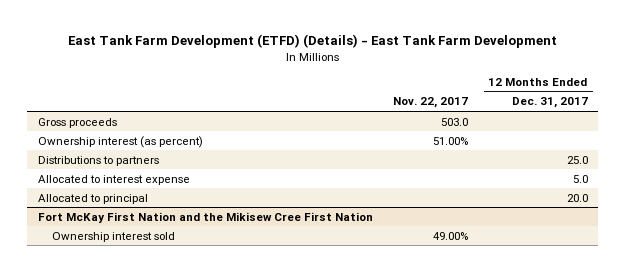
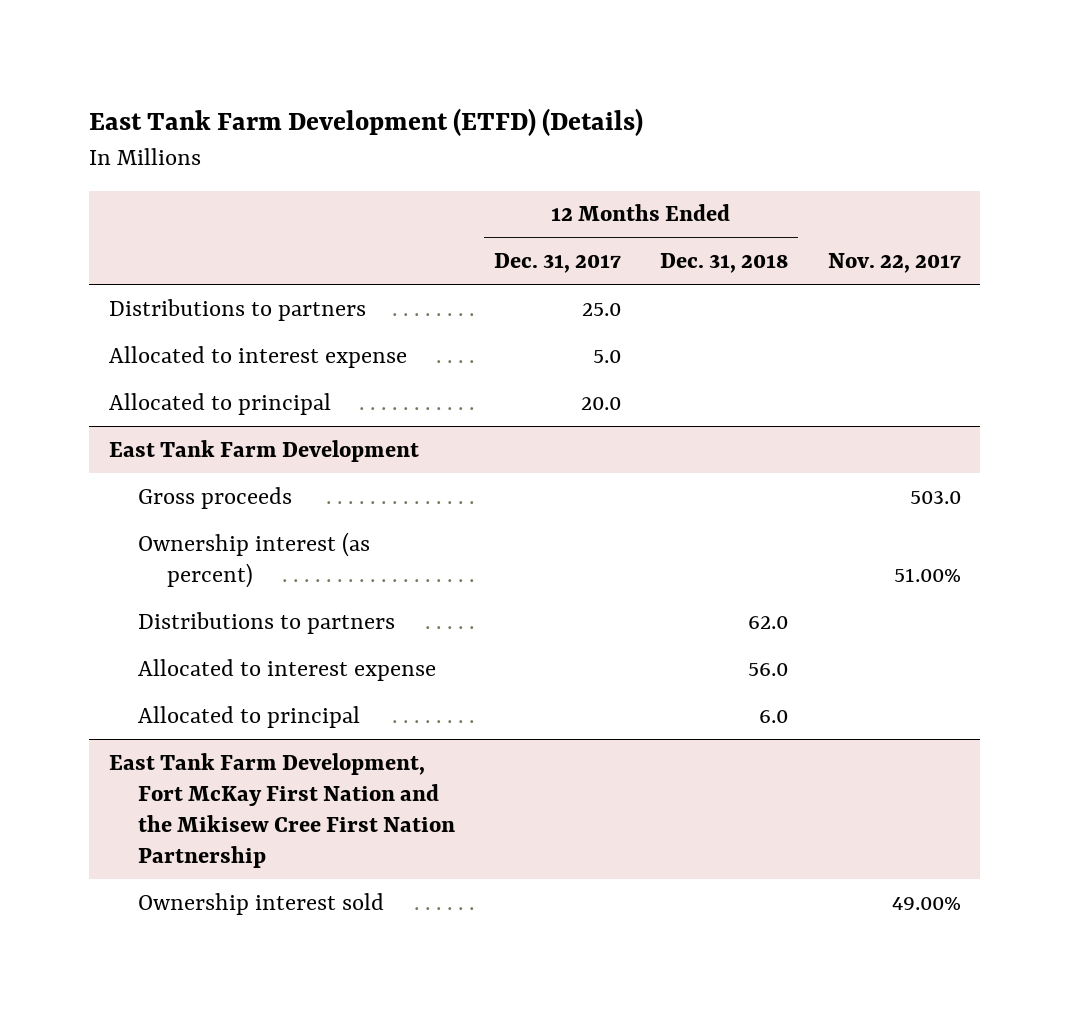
- East Tank Farm Development (ETFD) (Details) - East Tank Farm Development
+ East Tank Farm Development (ETFD) (Details)
- | Nov. 22, 2017 | 12 Months Ended Dec. 31, 2017
+ | 12 Months Ended Dec. 31, 2017 | 12 Months Ended Dec. 31, 2018 | Nov. 22, 2017
- Gross proceeds | 503.0 |
- Ownership interest (as percent) | 51.00% |
- Fort McKay First Nation and the Mikisew Cree First Nation
- Ownership interest sold | 49.00% |
+ East Tank Farm Development
+ Gross proceeds | | | 503.0
+ Ownership interest (as percent) | | | 51.00%
+ Distributions to partners | | 62.0 |
+ Allocated to interest expense | | 56.0 |
+ Allocated to principal | | 6.0 |
+ East Tank Farm Development, Fort McKay First Nation and the Mikisew Cree First Nation Partnership
+ Ownership interest sold | | | 49.00%

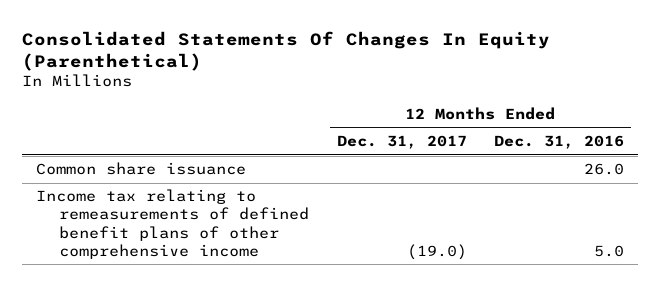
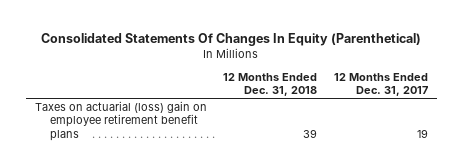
- | 12 Months Ended Dec. 31, 2017 | 12 Months Ended Dec. 31, 2016
+ | 12 Months Ended Dec. 31, 2018 | 12 Months Ended Dec. 31, 2017
- Common share issuance | | 26.0
- Income tax relating to remeasurements of defined benefit plans of other comprehensive income | (19.0) | 5.0
+ Taxes on actuarial (loss) gain on employee retirement benefit plans | 39 | 19

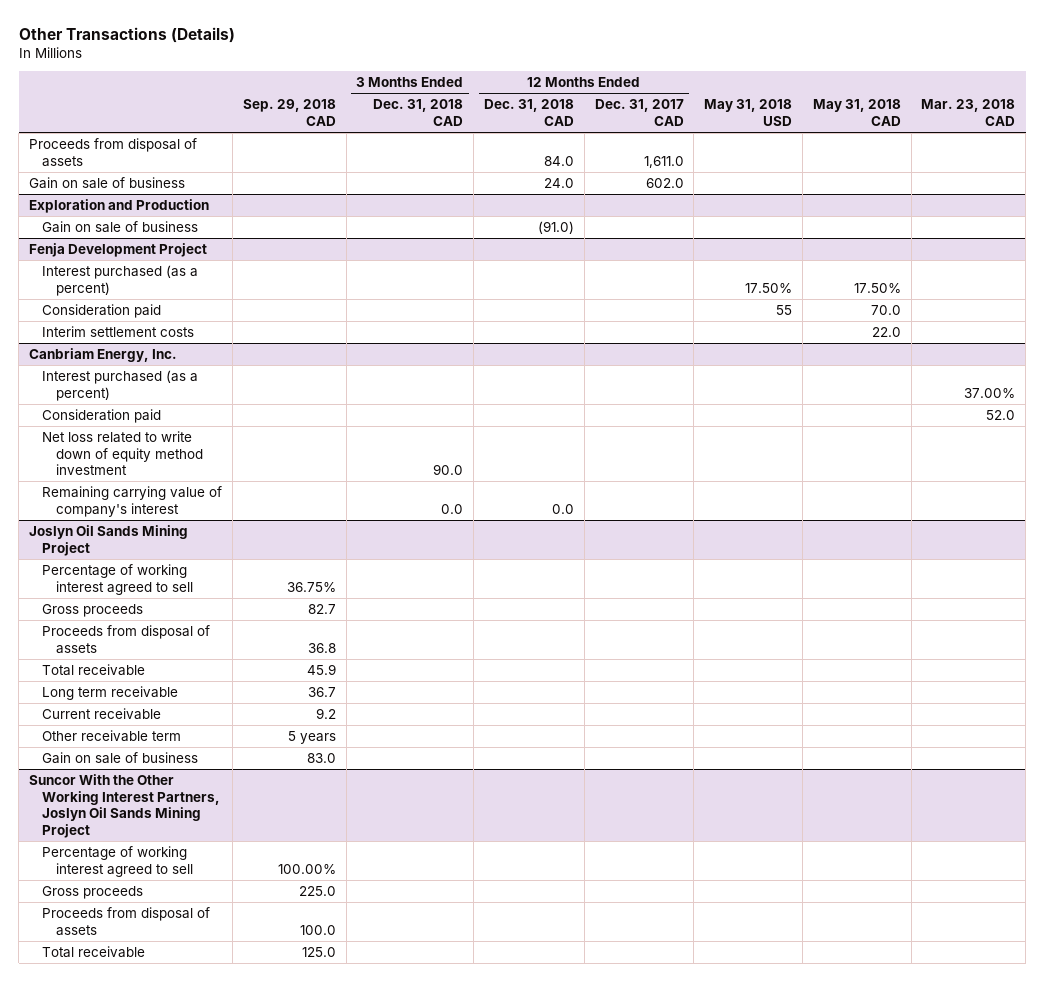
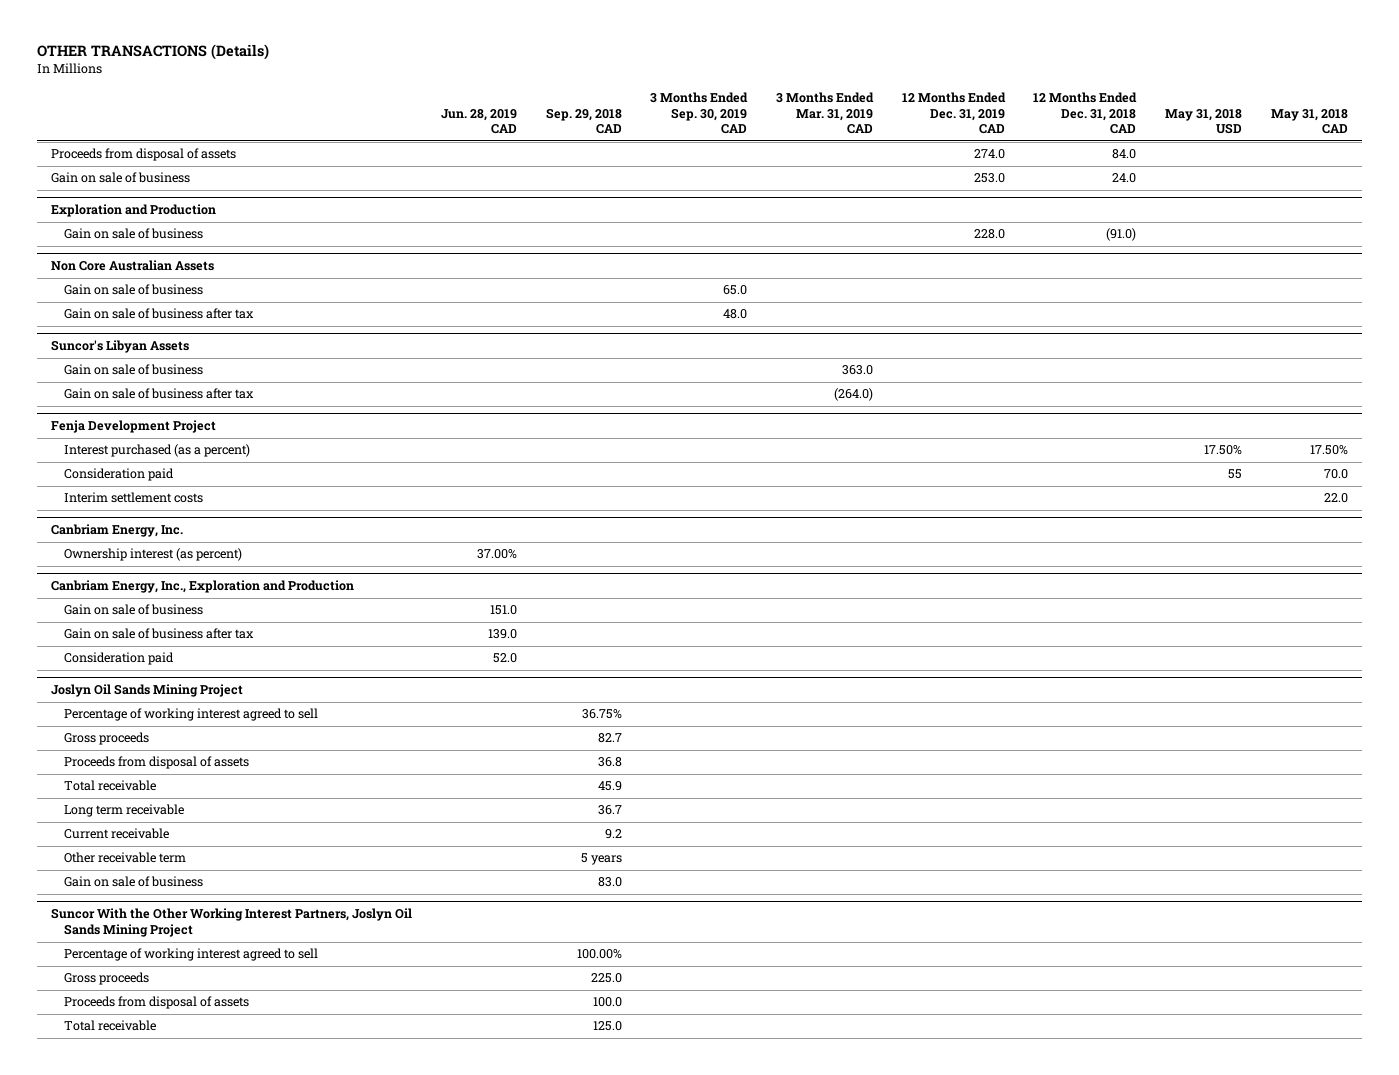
- Other Transactions (Details)
+ OTHER TRANSACTIONS (Details)
- | Sep. 29, 2018 CAD | 3 Months Ended Dec. 31, 2018 CAD | 12 Months Ended Dec. 31, 2018 CAD | 12 Months Ended Dec. 31, 2017 CAD | May 31, 2018 USD | May 31, 2018 CAD | Mar. 23, 2018 CAD
+ | Jun. 28, 2019 CAD | Sep. 29, 2018 CAD | 3 Months Ended Sep. 30, 2019 CAD | 3 Months Ended Mar. 31, 2019 CAD | 12 Months Ended Dec. 31, 2019 CAD | 12 Months Ended Dec. 31, 2018 CAD | May 31, 2018 USD | May 31, 2018 CAD
+ Non Core Australian Assets
+ Gain on sale of business | | | 65.0 | | | | |
+ Gain on sale of business after tax | | | 48.0 | | | | |
+ Suncor's Libyan Assets
+ Gain on sale of business | | | | 363.0 | | | |
+ Gain on sale of business after tax | | | | (264.0) | | | |
@ Canbriam Energy, Inc.
- Interest purchased (as a percent) | | | | | | | 37.00%
- Consideration paid | | | | | | | 52.0
- Net loss related to write down of equity method investment | | 90.0 | | | | |
- Remaining carrying value of company's interest | | 0.0 | 0.0 | | | |
+ Ownership interest (as percent) | 37.00% | | | | | | |
+ Canbriam Energy, Inc., Exploration and Production
+ Gain on sale of business | 151.0 | | | | | | |
+ Gain on sale of business after tax | 139.0 | | | | | | |
+ Consideration paid | 52.0 | | | | | | |

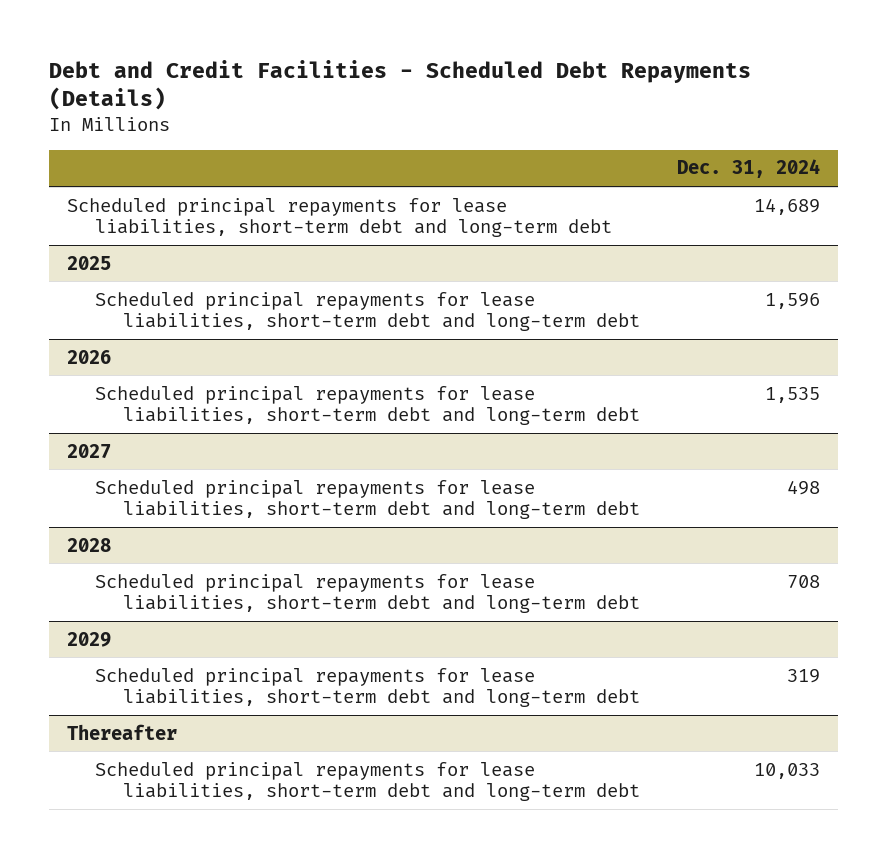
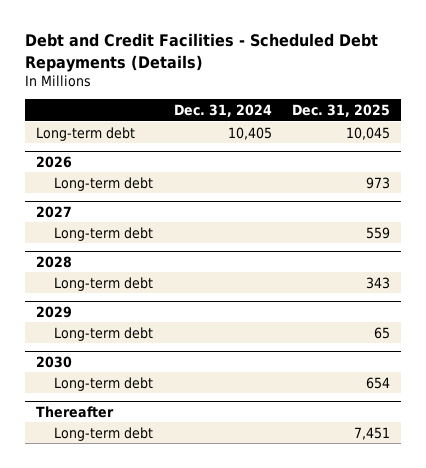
- | Dec. 31, 2024
+ | Dec. 31, 2024 | Dec. 31, 2025
- Scheduled principal repayments for lease liabilities, short-term debt and long-term debt | 14,689
- 2025
- Scheduled principal repayments for lease liabilities, short-term debt and long-term debt | 1,596
+ Long-term debt | 10,405 | 10,045
@ 2026
- Scheduled principal repayments for lease liabilities, short-term debt and long-term debt | 1,535
+ Long-term debt | | 973
@ 2027
- Scheduled principal repayments for lease liabilities, short-term debt and long-term debt | 498
+ Long-term debt | | 559
@ 2028
- Scheduled principal repayments for lease liabilities, short-term debt and long-term debt | 708
+ Long-term debt | | 343
@ 2029
- Scheduled principal repayments for lease liabilities, short-term debt and long-term debt | 319
+ Long-term debt | | 65
+ 2030
+ Long-term debt | | 654
@ Thereafter
- Scheduled principal repayments for lease liabilities, short-term debt and long-term debt | 10,033
+ Long-term debt | | 7,451

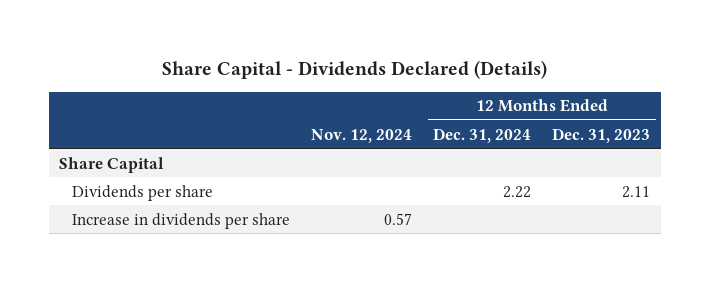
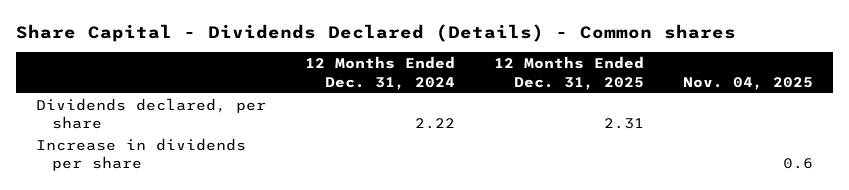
- Share Capital - Dividends Declared (Details)
+ Share Capital - Dividends Declared (Details) - Common shares
- | Nov. 12, 2024 | 12 Months Ended Dec. 31, 2024 | 12 Months Ended Dec. 31, 2023
+ | 12 Months Ended Dec. 31, 2024 | 12 Months Ended Dec. 31, 2025 | Nov. 04, 2025
- Share Capital
- Dividends per share | | 2.22 | 2.11
+ Dividends declared, per share | 2.22 | 2.31 |

